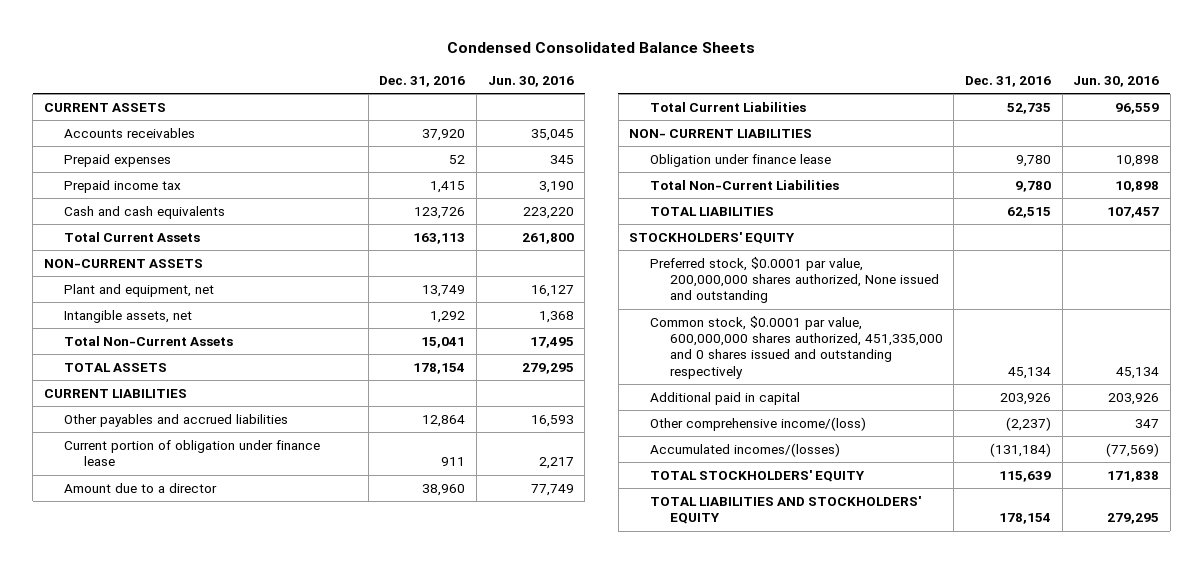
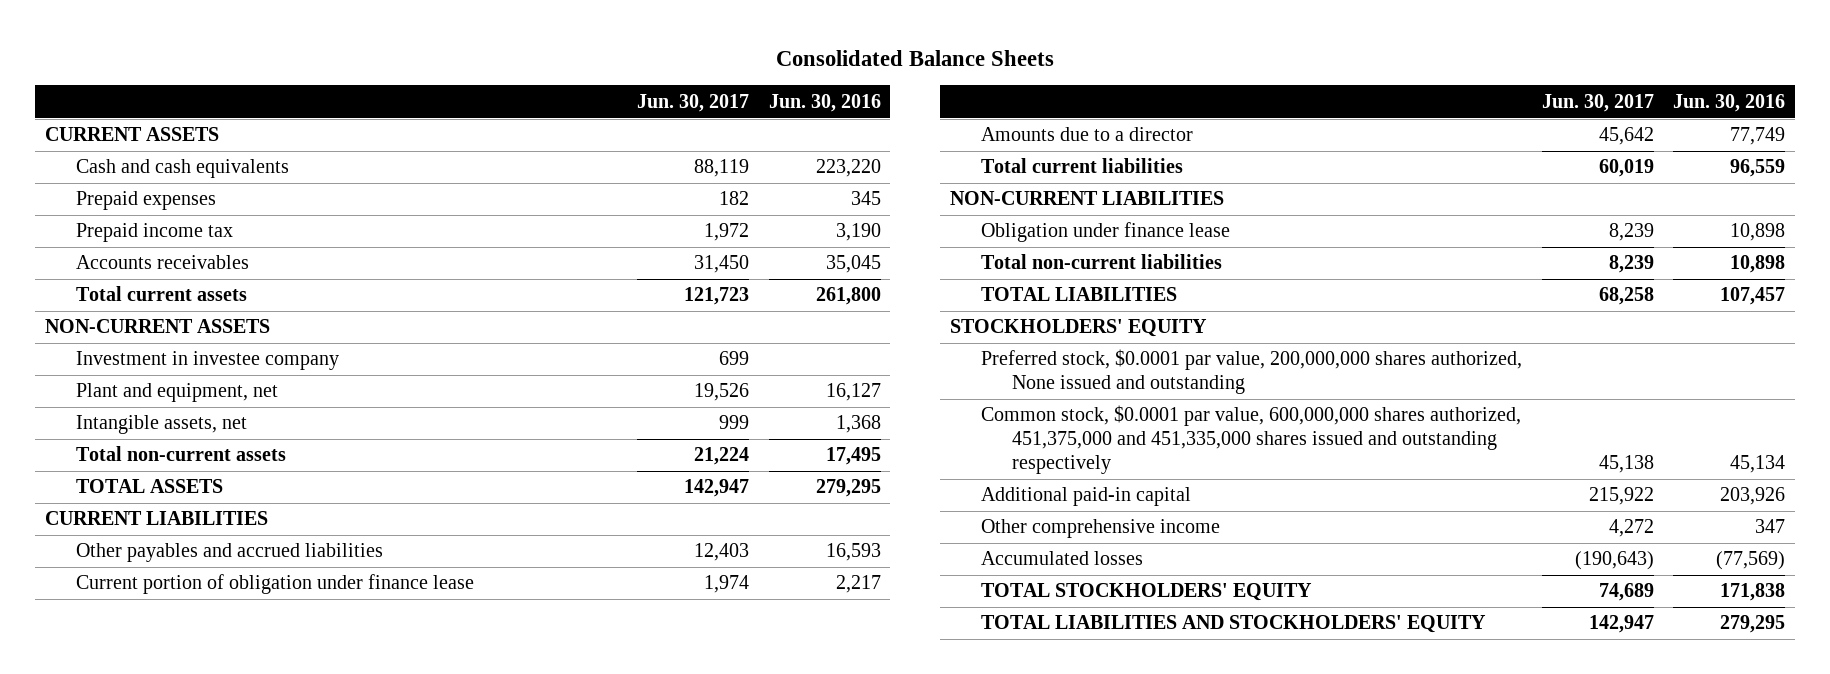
- Condensed Consolidated Balance Sheets
+ Consolidated Balance Sheets
- | Dec. 31, 2016 | Jun. 30, 2016
+ | Jun. 30, 2017 | Jun. 30, 2016
moved up: Cash and cash equivalents | 88,119 | 223,220
- Total Current Assets | 163,113 | 261,800
moved down: Accounts receivables | 31,450 | 35,045
+ Total current assets | 121,723 | 261,800
+ Investment in investee company | 699 |
- Total Non-Current Assets | 15,041 | 17,495
+ Total non-current assets | 21,224 | 17,495
- Amount due to a director | 38,960 | 77,749
- Total Current Liabilities | 52,735 | 96,559
- NON- CURRENT LIABILITIES
+ Amounts due to a director | 45,642 | 77,749
+ Total current liabilities | 60,019 | 96,559
+ NON-CURRENT LIABILITIES
- Total Non-Current Liabilities | 9,780 | 10,898
+ Total non-current liabilities | 8,239 | 10,898
- Common stock, $0.0001 par value, 600,000,000 shares authorized, 451,335,000 and 0 shares issued and outstanding respectively | 45,134 | 45,134
- Additional paid in capital | 203,926 | 203,926
- Other comprehensive income/(loss) | (2,237) | 347
- Accumulated incomes/(losses) | (131,184) | (77,569)
+ Common stock, $0.0001 par value, 600,000,000 shares authorized, 451,375,000 and 451,335,000 shares issued and outstanding respectively | 45,138 | 45,134
+ Additional paid-in capital | 215,922 | 203,926
+ Other comprehensive income | 4,272 | 347
+ Accumulated losses | (190,643) | (77,569)

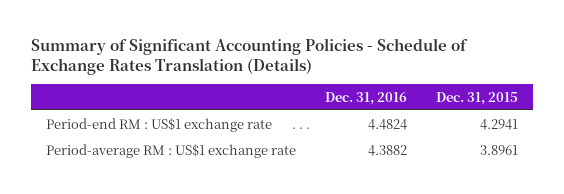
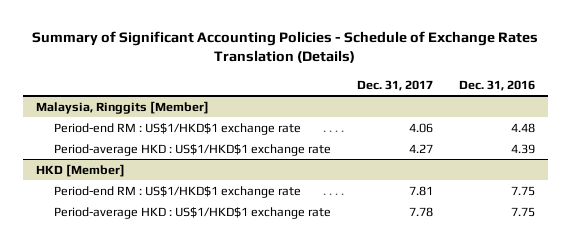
- | Dec. 31, 2016 | Dec. 31, 2015
+ | Dec. 31, 2017 | Dec. 31, 2016
- Period-end RM : US$1 exchange rate | 4.4824 | 4.2941
- Period-average RM : US$1 exchange rate | 4.3882 | 3.8961
+ Malaysia, Ringgits [Member]
+ Period-end RM : US$1/HKD$1 exchange rate | 4.06 | 4.48
+ Period-average HKD : US$1/HKD$1 exchange rate | 4.27 | 4.39
+ HKD [Member]
+ Period-end RM : US$1/HKD$1 exchange rate | 7.81 | 7.75
+ Period-average HKD : US$1/HKD$1 exchange rate | 7.78 | 7.75

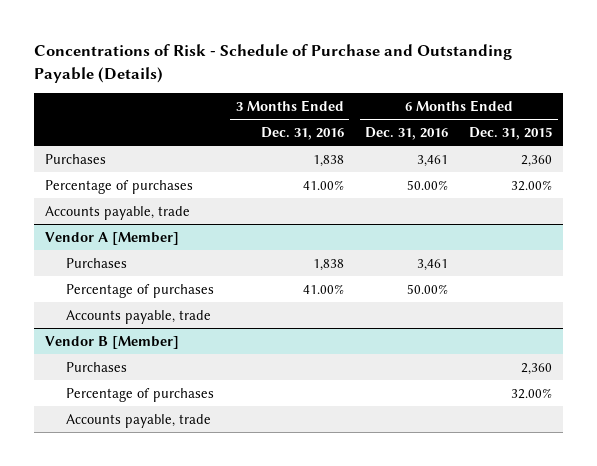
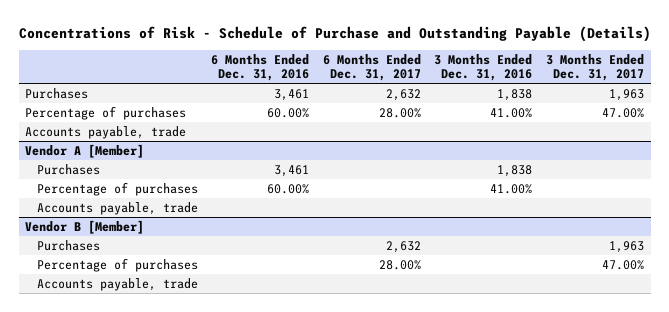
- | 3 Months Ended Dec. 31, 2016 | 6 Months Ended Dec. 31, 2016 | 6 Months Ended Dec. 31, 2015
+ | 6 Months Ended Dec. 31, 2016 | 6 Months Ended Dec. 31, 2017 | 3 Months Ended Dec. 31, 2016 | 3 Months Ended Dec. 31, 2017
- Percentage of purchases | 41.00% | 50.00% | 32.00%
+ Percentage of purchases | 60.00% | 28.00% | 41.00% | 47.00%
@ Vendor A [Member]
- Percentage of purchases | 41.00% | 50.00% |
+ Percentage of purchases | 60.00% | | 41.00% |

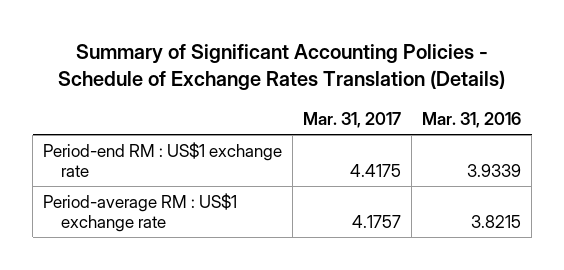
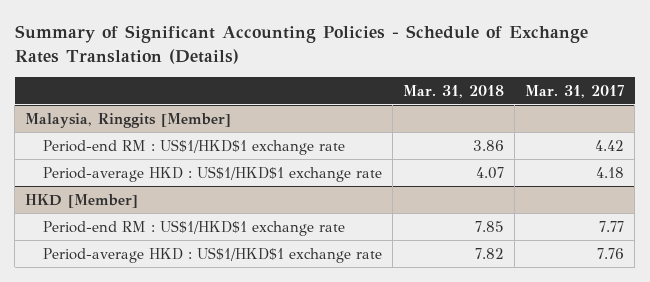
- | Mar. 31, 2017 | Mar. 31, 2016
+ | Mar. 31, 2018 | Mar. 31, 2017
- Period-end RM : US$1 exchange rate | 4.4175 | 3.9339
- Period-average RM : US$1 exchange rate | 4.1757 | 3.8215
+ Malaysia, Ringgits [Member]
+ Period-end RM : US$1/HKD$1 exchange rate | 3.86 | 4.42
+ Period-average HKD : US$1/HKD$1 exchange rate | 4.07 | 4.18
+ HKD [Member]
+ Period-end RM : US$1/HKD$1 exchange rate | 7.85 | 7.77
+ Period-average HKD : US$1/HKD$1 exchange rate | 7.82 | 7.76

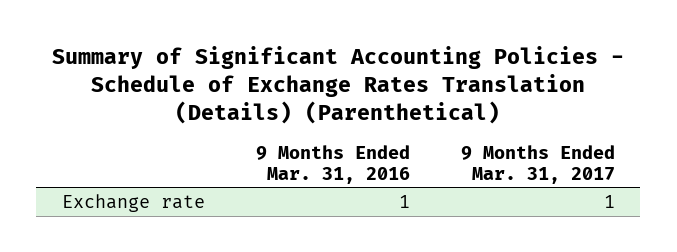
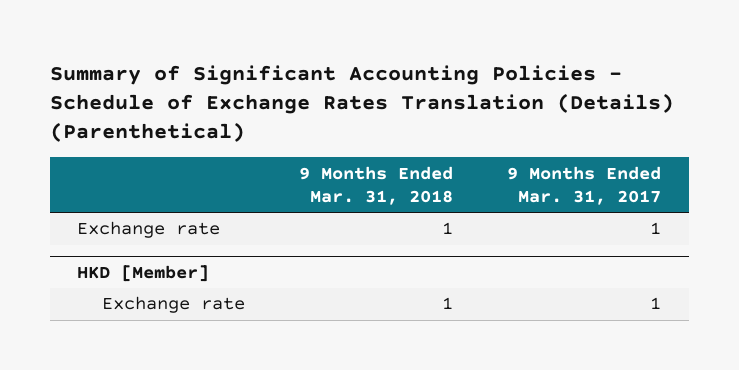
- | 9 Months Ended Mar. 31, 2016 | 9 Months Ended Mar. 31, 2017
+ | 9 Months Ended Mar. 31, 2018 | 9 Months Ended Mar. 31, 2017
+ HKD [Member]
+ Exchange rate | 1 | 1

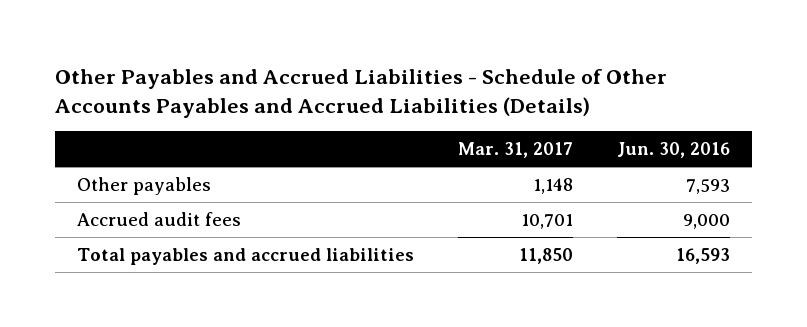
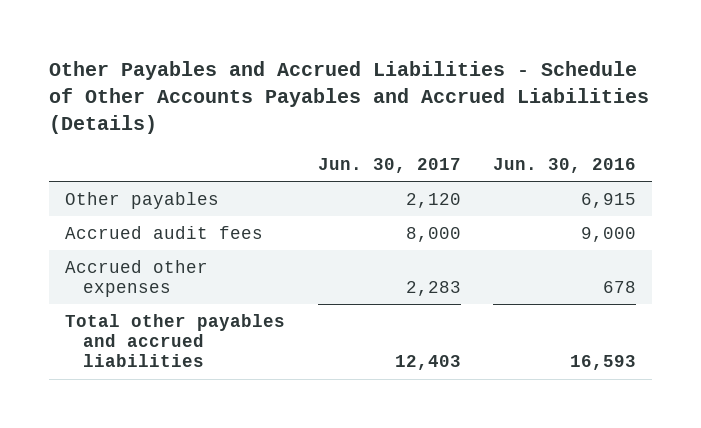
- | Mar. 31, 2017 | Jun. 30, 2016
+ | Jun. 30, 2017 | Jun. 30, 2016
- Other payables | 1,148 | 7,593
+ Other payables | 2,120 | 6,915
- Total payables and accrued liabilities | 11,850 | 16,593
+ Accrued other expenses | 2,283 | 678
+ Total other payables and accrued liabilities | 12,403 | 16,593

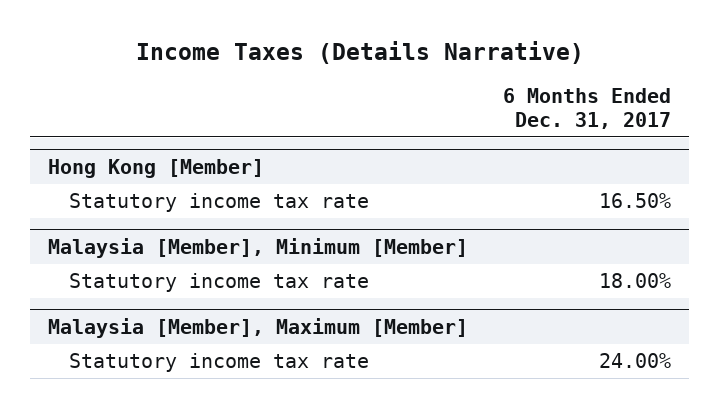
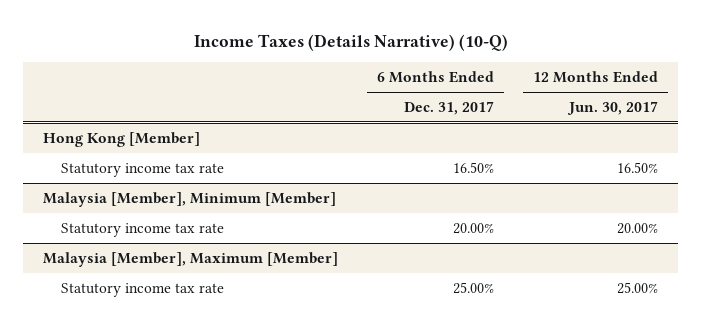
- Income Taxes (Details Narrative)
+ Income Taxes (Details Narrative) (10-Q)
- | 6 Months Ended Dec. 31, 2017
+ | 6 Months Ended Dec. 31, 2017 | 12 Months Ended Jun. 30, 2017
@ Malaysia [Member], Minimum [Member]
- Statutory income tax rate | 18.00%
+ Statutory income tax rate | 20.00% | 20.00%
@ Malaysia [Member], Maximum [Member]
- Statutory income tax rate | 24.00%
+ Statutory income tax rate | 25.00% | 25.00%

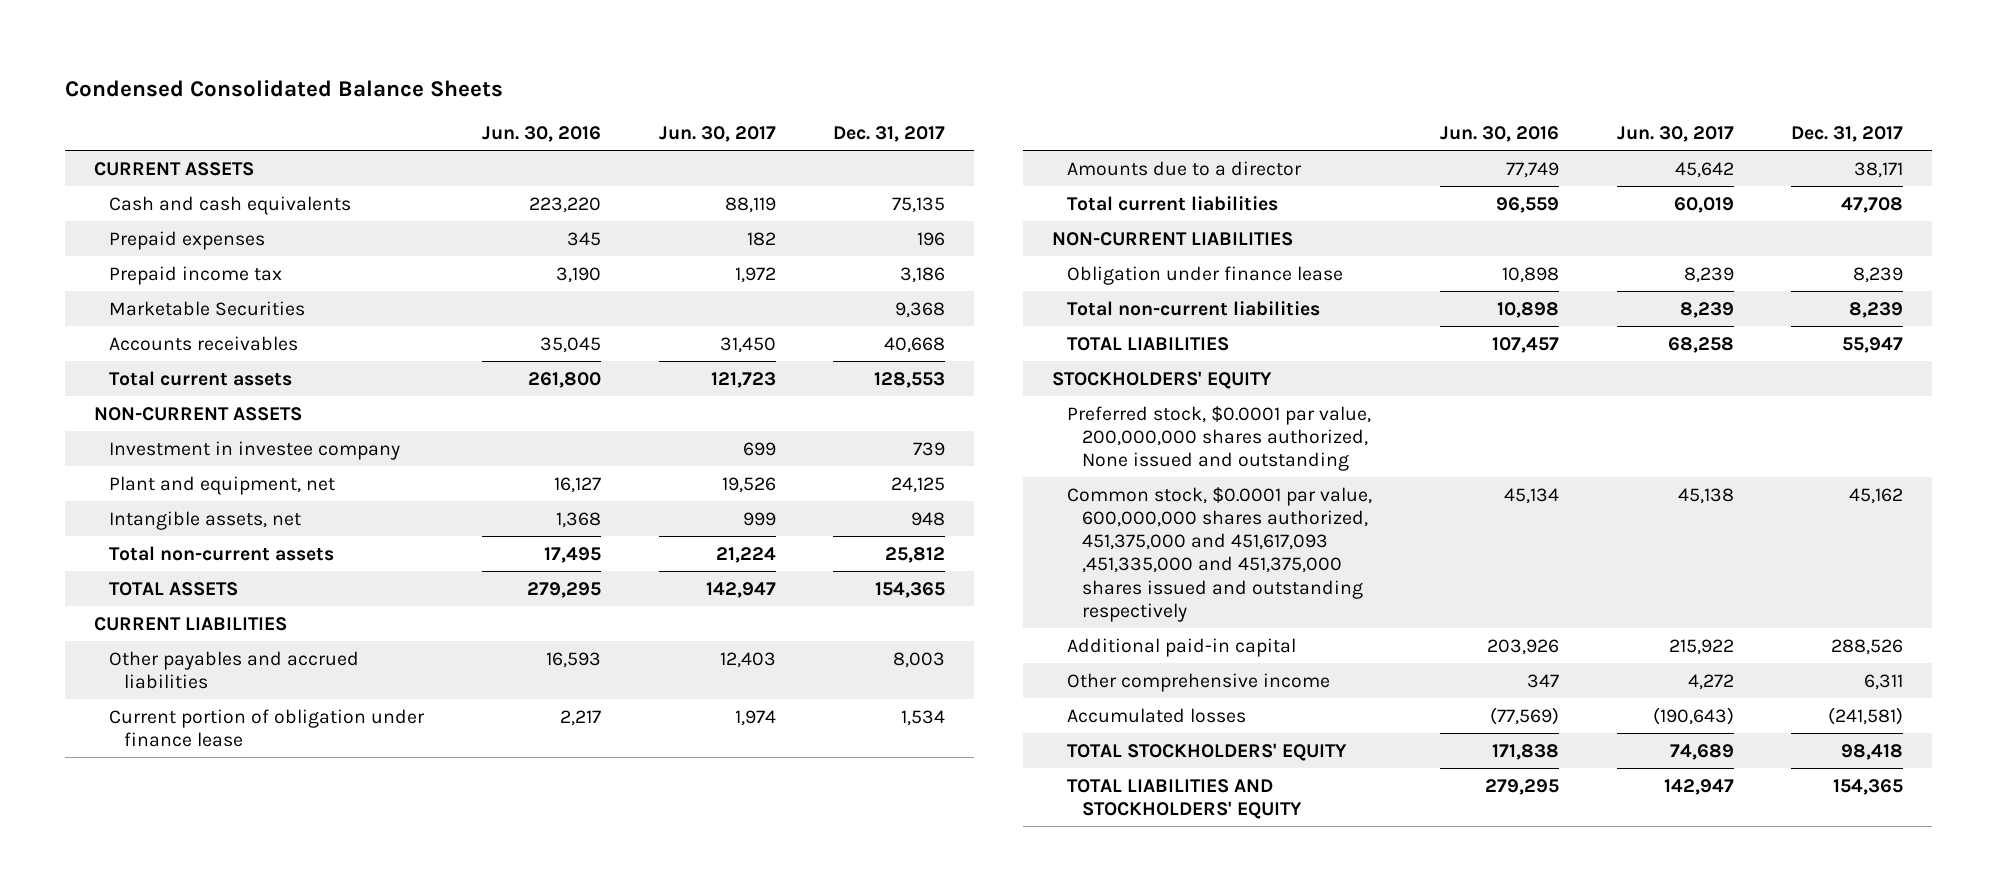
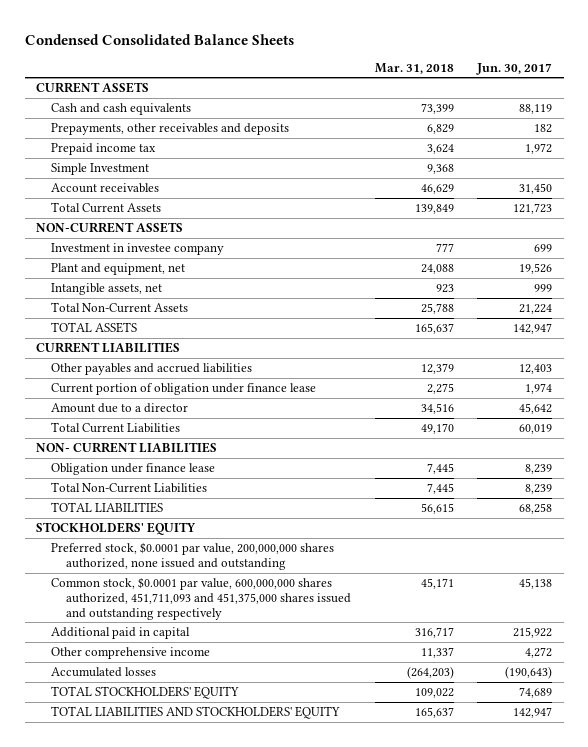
- | Jun. 30, 2016 | Jun. 30, 2017 | Dec. 31, 2017
+ | Mar. 31, 2018 | Jun. 30, 2017
- Prepaid expenses | 345 | 182 | 196
+ Prepayments, other receivables and deposits | 6,829 | 182
- Marketable Securities | | | 9,368
- Accounts receivables | 35,045 | 31,450 | 40,668
- Total current assets | 261,800 | 121,723 | 128,553
+ Simple Investment | 9,368 |
+ Account receivables | 46,629 | 31,450
+ Total Current Assets | 139,849 | 121,723
- Total non-current assets | 17,495 | 21,224 | 25,812
+ Total Non-Current Assets | 25,788 | 21,224
- Amounts due to a director | 77,749 | 45,642 | 38,171
- Total current liabilities | 96,559 | 60,019 | 47,708
- NON-CURRENT LIABILITIES
+ Amount due to a director | 34,516 | 45,642
+ Total Current Liabilities | 49,170 | 60,019
+ NON- CURRENT LIABILITIES
- Total non-current liabilities | 10,898 | 8,239 | 8,239
+ Total Non-Current Liabilities | 7,445 | 8,239
- Preferred stock, $0.0001 par value, 200,000,000 shares authorized, None issued and outstanding
- Common stock, $0.0001 par value, 600,000,000 shares authorized, 451,375,000 and 451,617,093 ,451,335,000 and 451,375,000 shares issued and outstanding respectively | 45,134 | 45,138 | 45,162
- Additional paid-in capital | 203,926 | 215,922 | 288,526
+ Preferred stock, $0.0001 par value, 200,000,000 shares authorized, none issued and outstanding
+ Common stock, $0.0001 par value, 600,000,000 shares authorized, 451,711,093 and 451,375,000 shares issued and outstanding respectively | 45,171 | 45,138
+ Additional paid in capital | 316,717 | 215,922

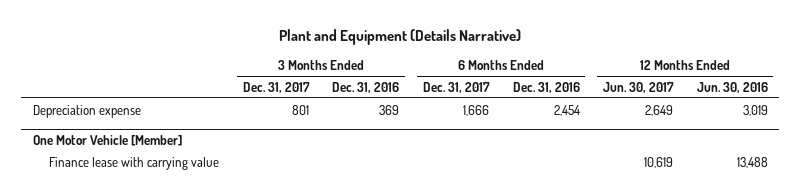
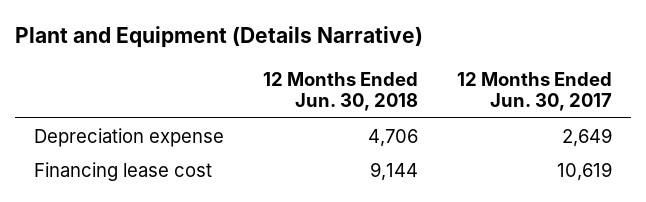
- | 3 Months Ended Dec. 31, 2017 | 3 Months Ended Dec. 31, 2016 | 6 Months Ended Dec. 31, 2017 | 6 Months Ended Dec. 31, 2016 | 12 Months Ended Jun. 30, 2017 | 12 Months Ended Jun. 30, 2016
+ | 12 Months Ended Jun. 30, 2018 | 12 Months Ended Jun. 30, 2017
- One Motor Vehicle [Member]
- Finance lease with carrying value | | | | | 10,619 | 13,488
+ Financing lease cost | 9,144 | 10,619

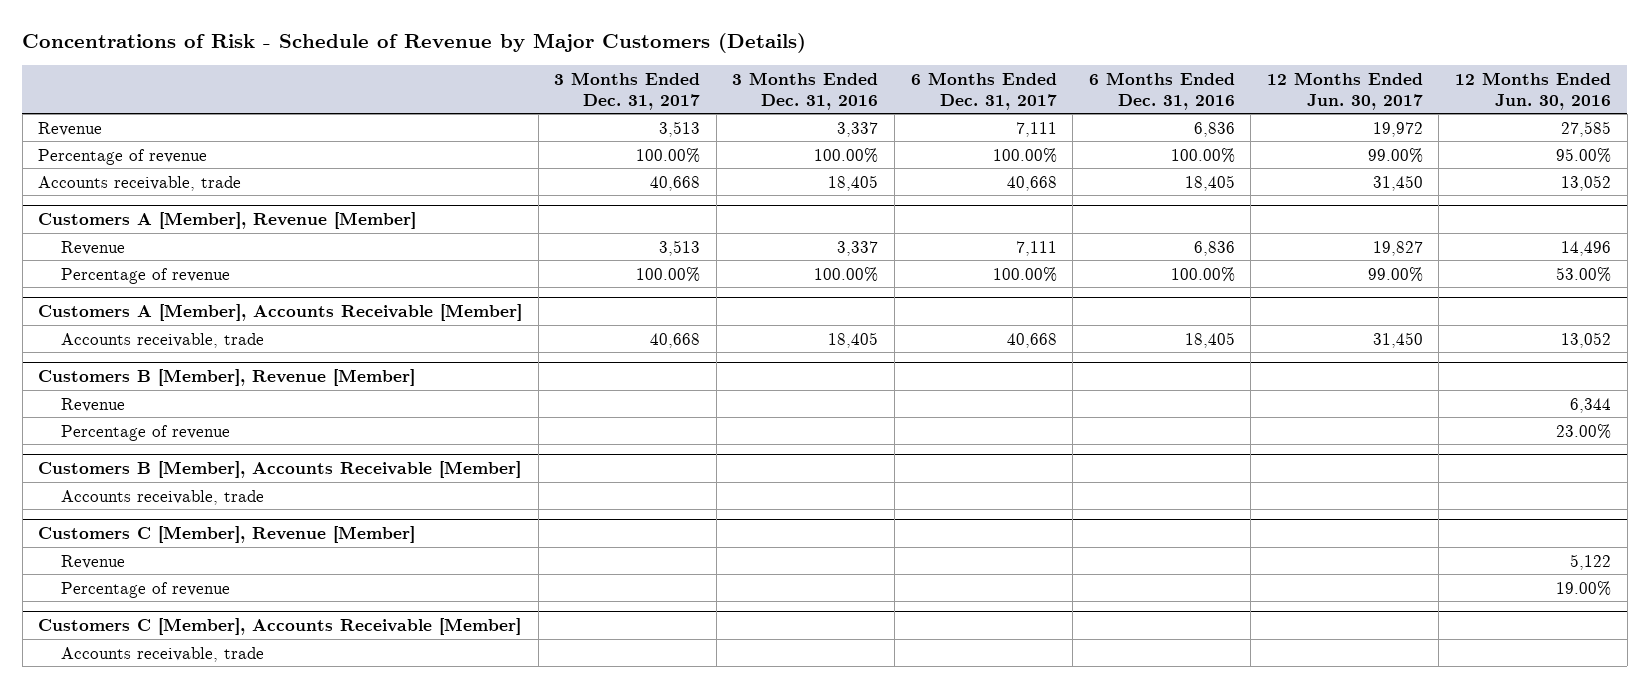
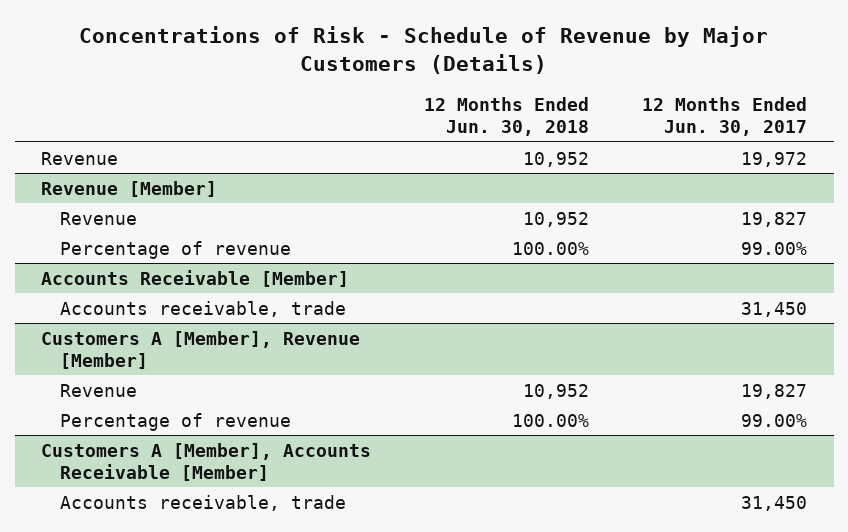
- | 3 Months Ended Dec. 31, 2017 | 3 Months Ended Dec. 31, 2016 | 6 Months Ended Dec. 31, 2017 | 6 Months Ended Dec. 31, 2016 | 12 Months Ended Jun. 30, 2017 | 12 Months Ended Jun. 30, 2016
+ | 12 Months Ended Jun. 30, 2018 | 12 Months Ended Jun. 30, 2017
+ Revenue [Member]
+ Revenue | 10,952 | 19,827
+ Accounts Receivable [Member]
- Customers B [Member], Revenue [Member]
- Revenue | | | | | | 6,344
- Percentage of revenue | | | | | | 23.00%
- Customers B [Member], Accounts Receivable [Member]
- Accounts receivable, trade
- Customers C [Member], Revenue [Member]
- Revenue | | | | | | 5,122
- Percentage of revenue | | | | | | 19.00%
- Customers C [Member], Accounts Receivable [Member]
- Accounts receivable, trade

